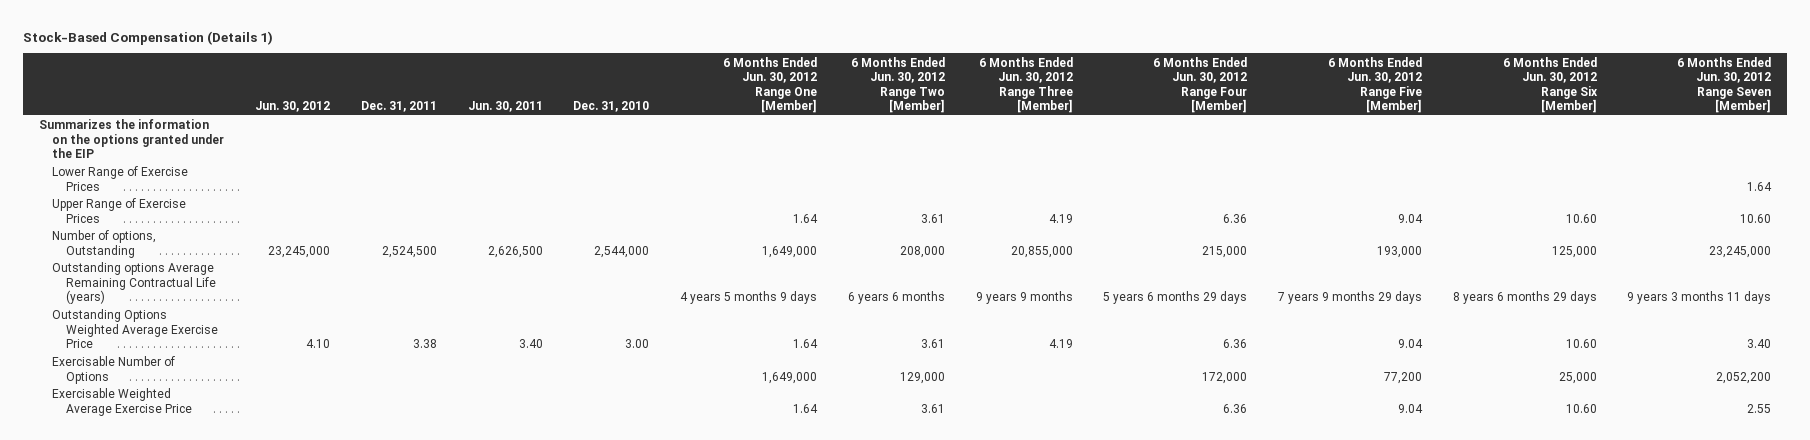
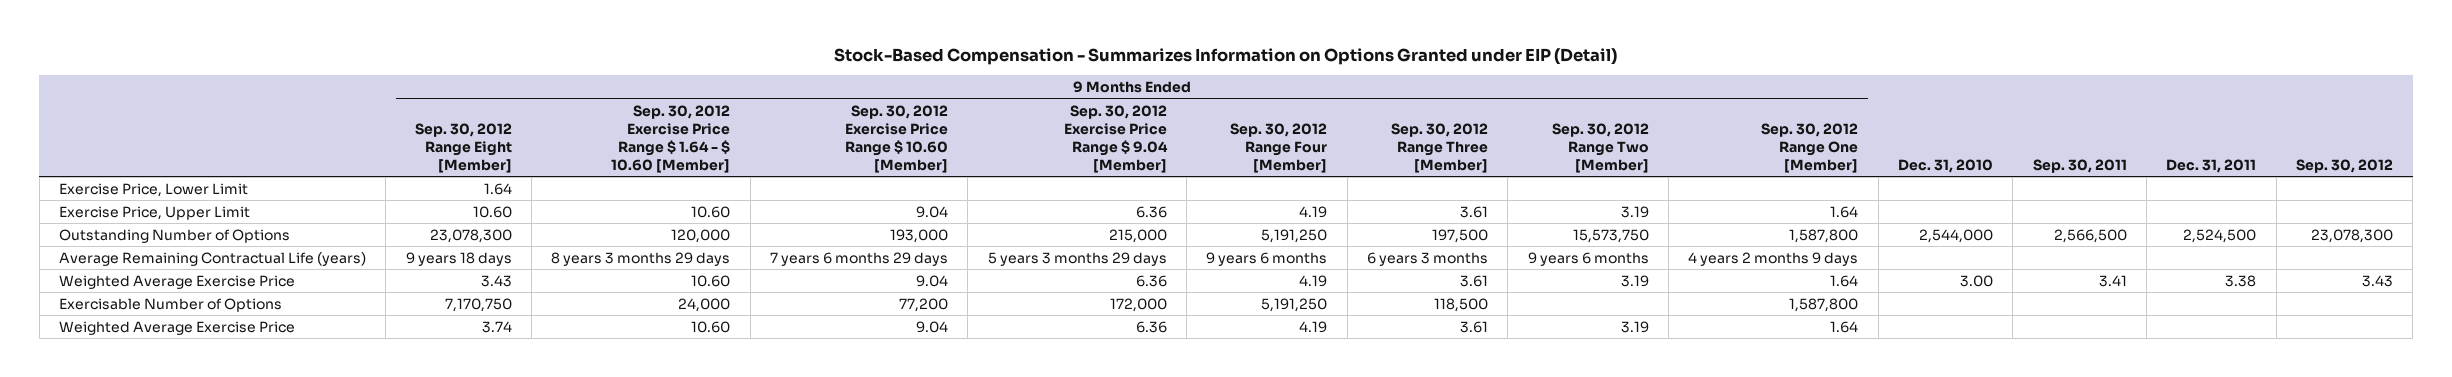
- Stock-Based Compensation (Details 1)
+ Stock-Based Compensation - Summarizes Information on Options Granted under EIP (Detail)
- | Jun. 30, 2012 | Dec. 31, 2011 | Jun. 30, 2011 | Dec. 31, 2010 | 6 Months Ended Jun. 30, 2012 Range One [Member] | 6 Months Ended Jun. 30, 2012 Range Two [Member] | 6 Months Ended Jun. 30, 2012 Range Three [Member] | 6 Months Ended Jun. 30, 2012 Range Four [Member] | 6 Months Ended Jun. 30, 2012 Range Five [Member] | 6 Months Ended Jun. 30, 2012 Range Six [Member] | 6 Months Ended Jun. 30, 2012 Range Seven [Member]
+ | 9 Months Ended Sep. 30, 2012 Range Eight [Member] | 9 Months Ended Sep. 30, 2012 Exercise Price Range $ 1.64 - $ 10.60 [Member] | 9 Months Ended Sep. 30, 2012 Exercise Price Range $ 10.60 [Member] | 9 Months Ended Sep. 30, 2012 Exercise Price Range $ 9.04 [Member] | 9 Months Ended Sep. 30, 2012 Range Four [Member] | 9 Months Ended Sep. 30, 2012 Range Three [Member] | 9 Months Ended Sep. 30, 2012 Range Two [Member] | 9 Months Ended Sep. 30, 2012 Range One [Member] | Dec. 31, 2010 | Sep. 30, 2011 | Dec. 31, 2011 | Sep. 30, 2012
- Summarizes the information on the options granted under the EIP
- Lower Range of Exercise Prices | | | | | | | | | | | 1.64
- Upper Range of Exercise Prices | | | | | 1.64 | 3.61 | 4.19 | 6.36 | 9.04 | 10.60 | 10.60
- Number of options, Outstanding | 23,245,000 | 2,524,500 | 2,626,500 | 2,544,000 | 1,649,000 | 208,000 | 20,855,000 | 215,000 | 193,000 | 125,000 | 23,245,000
- Outstanding options Average Remaining Contractual Life (years) | | | | | 4 years 5 months 9 days | 6 years 6 months | 9 years 9 months | 5 years 6 months 29 days | 7 years 9 months 29 days | 8 years 6 months 29 days | 9 years 3 months 11 days
- Outstanding Options Weighted Average Exercise Price | 4.10 | 3.38 | 3.40 | 3.00 | 1.64 | 3.61 | 4.19 | 6.36 | 9.04 | 10.60 | 3.40
+ Exercise Price, Lower Limit | 1.64 | | | | | | | | | | |
+ Exercise Price, Upper Limit | 10.60 | 10.60 | 9.04 | 6.36 | 4.19 | 3.61 | 3.19 | 1.64 | | | |
+ Outstanding Number of Options | 23,078,300 | 120,000 | 193,000 | 215,000 | 5,191,250 | 197,500 | 15,573,750 | 1,587,800 | 2,544,000 | 2,566,500 | 2,524,500 | 23,078,300
+ Average Remaining Contractual Life (years) | 9 years 18 days | 8 years 3 months 29 days | 7 years 6 months 29 days | 5 years 3 months 29 days | 9 years 6 months | 6 years 3 months | 9 years 6 months | 4 years 2 months 9 days | | | |
+ Weighted Average Exercise Price | 3.43 | 10.60 | 9.04 | 6.36 | 4.19 | 3.61 | 3.19 | 1.64 | 3.00 | 3.41 | 3.38 | 3.43
- Exercisable Weighted Average Exercise Price | | | | | 1.64 | 3.61 | | 6.36 | 9.04 | 10.60 | 2.55
+ Weighted Average Exercise Price | 3.74 | 10.60 | 9.04 | 6.36 | 4.19 | 3.61 | 3.19 | 1.64 | | | |

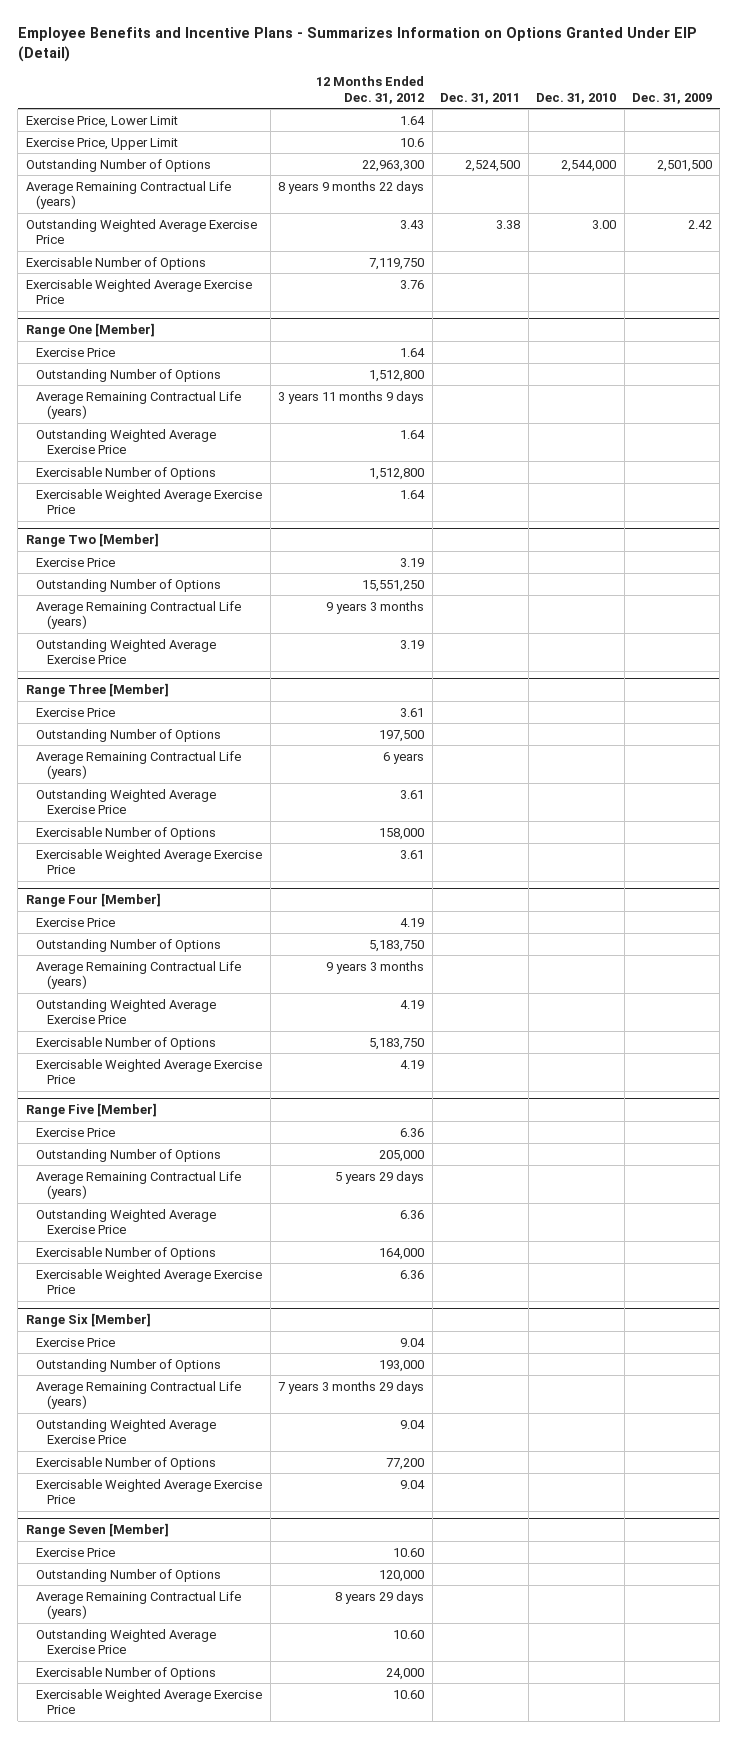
- Stock-Based Compensation - Summarizes Information on Options Granted under EIP (Detail)
+ Employee Benefits and Incentive Plans - Summarizes Information on Options Granted Under EIP (Detail)
- | 9 Months Ended Sep. 30, 2012 Range Eight [Member] | 9 Months Ended Sep. 30, 2012 Exercise Price Range $ 1.64 - $ 10.60 [Member] | 9 Months Ended Sep. 30, 2012 Exercise Price Range $ 10.60 [Member] | 9 Months Ended Sep. 30, 2012 Exercise Price Range $ 9.04 [Member] | 9 Months Ended Sep. 30, 2012 Range Four [Member] | 9 Months Ended Sep. 30, 2012 Range Three [Member] | 9 Months Ended Sep. 30, 2012 Range Two [Member] | 9 Months Ended Sep. 30, 2012 Range One [Member] | Dec. 31, 2010 | Sep. 30, 2011 | Dec. 31, 2011 | Sep. 30, 2012
+ | 12 Months Ended Dec. 31, 2012 | Dec. 31, 2011 | Dec. 31, 2010 | Dec. 31, 2009
- Weighted Average Exercise Price | 3.43 | 10.60 | 9.04 | 6.36 | 4.19 | 3.61 | 3.19 | 1.64 | 3.00 | 3.41 | 3.38 | 3.43
+ Outstanding Weighted Average Exercise Price | 3.43 | 3.38 | 3.00 | 2.42
- Weighted Average Exercise Price | 3.74 | 10.60 | 9.04 | 6.36 | 4.19 | 3.61 | 3.19 | 1.64 | | | |
+ Exercisable Weighted Average Exercise Price | 3.76 | | |
+ Range One [Member]
+ Exercise Price | 1.64 | | |
+ Outstanding Number of Options | 1,512,800 | | |
+ Average Remaining Contractual Life (years) | 3 years 11 months 9 days | | |
+ Outstanding Weighted Average Exercise Price | 1.64 | | |
+ Exercisable Number of Options | 1,512,800 | | |
+ Exercisable Weighted Average Exercise Price | 1.64 | | |
+ Range Two [Member]
+ Exercise Price | 3.19 | | |
+ Outstanding Number of Options | 15,551,250 | | |
+ Average Remaining Contractual Life (years) | 9 years 3 months | | |
+ Outstanding Weighted Average Exercise Price | 3.19 | | |
+ Range Three [Member]
+ Exercise Price | 3.61 | | |
+ Outstanding Number of Options | 197,500 | | |
+ Average Remaining Contractual Life (years) | 6 years | | |
+ Outstanding Weighted Average Exercise Price | 3.61 | | |
+ Exercisable Number of Options | 158,000 | | |
+ Exercisable Weighted Average Exercise Price | 3.61 | | |
+ Range Four [Member]
+ Exercise Price | 4.19 | | |
+ Outstanding Number of Options | 5,183,750 | | |
+ Average Remaining Contractual Life (years) | 9 years 3 months | | |
+ Outstanding Weighted Average Exercise Price | 4.19 | | |
+ Exercisable Number of Options | 5,183,750 | | |
+ Exercisable Weighted Average Exercise Price | 4.19 | | |
+ Range Five [Member]
+ Exercise Price | 6.36 | | |
+ Outstanding Number of Options | 205,000 | | |
+ Average Remaining Contractual Life (years) | 5 years 29 days | | |
+ Outstanding Weighted Average Exercise Price | 6.36 | | |
+ Exercisable Number of Options | 164,000 | | |
+ Exercisable Weighted Average Exercise Price | 6.36 | | |
+ Range Six [Member]
+ Exercise Price | 9.04 | | |
+ Outstanding Number of Options | 193,000 | | |
+ Average Remaining Contractual Life (years) | 7 years 3 months 29 days | | |
+ Outstanding Weighted Average Exercise Price | 9.04 | | |
+ Exercisable Number of Options | 77,200 | | |
+ Exercisable Weighted Average Exercise Price | 9.04 | | |
+ Range Seven [Member]
+ Exercise Price | 10.60 | | |
+ Outstanding Number of Options | 120,000 | | |
+ Average Remaining Contractual Life (years) | 8 years 29 days | | |
+ Outstanding Weighted Average Exercise Price | 10.60 | | |
+ Exercisable Number of Options | 24,000 | | |
+ Exercisable Weighted Average Exercise Price | 10.60 | | |

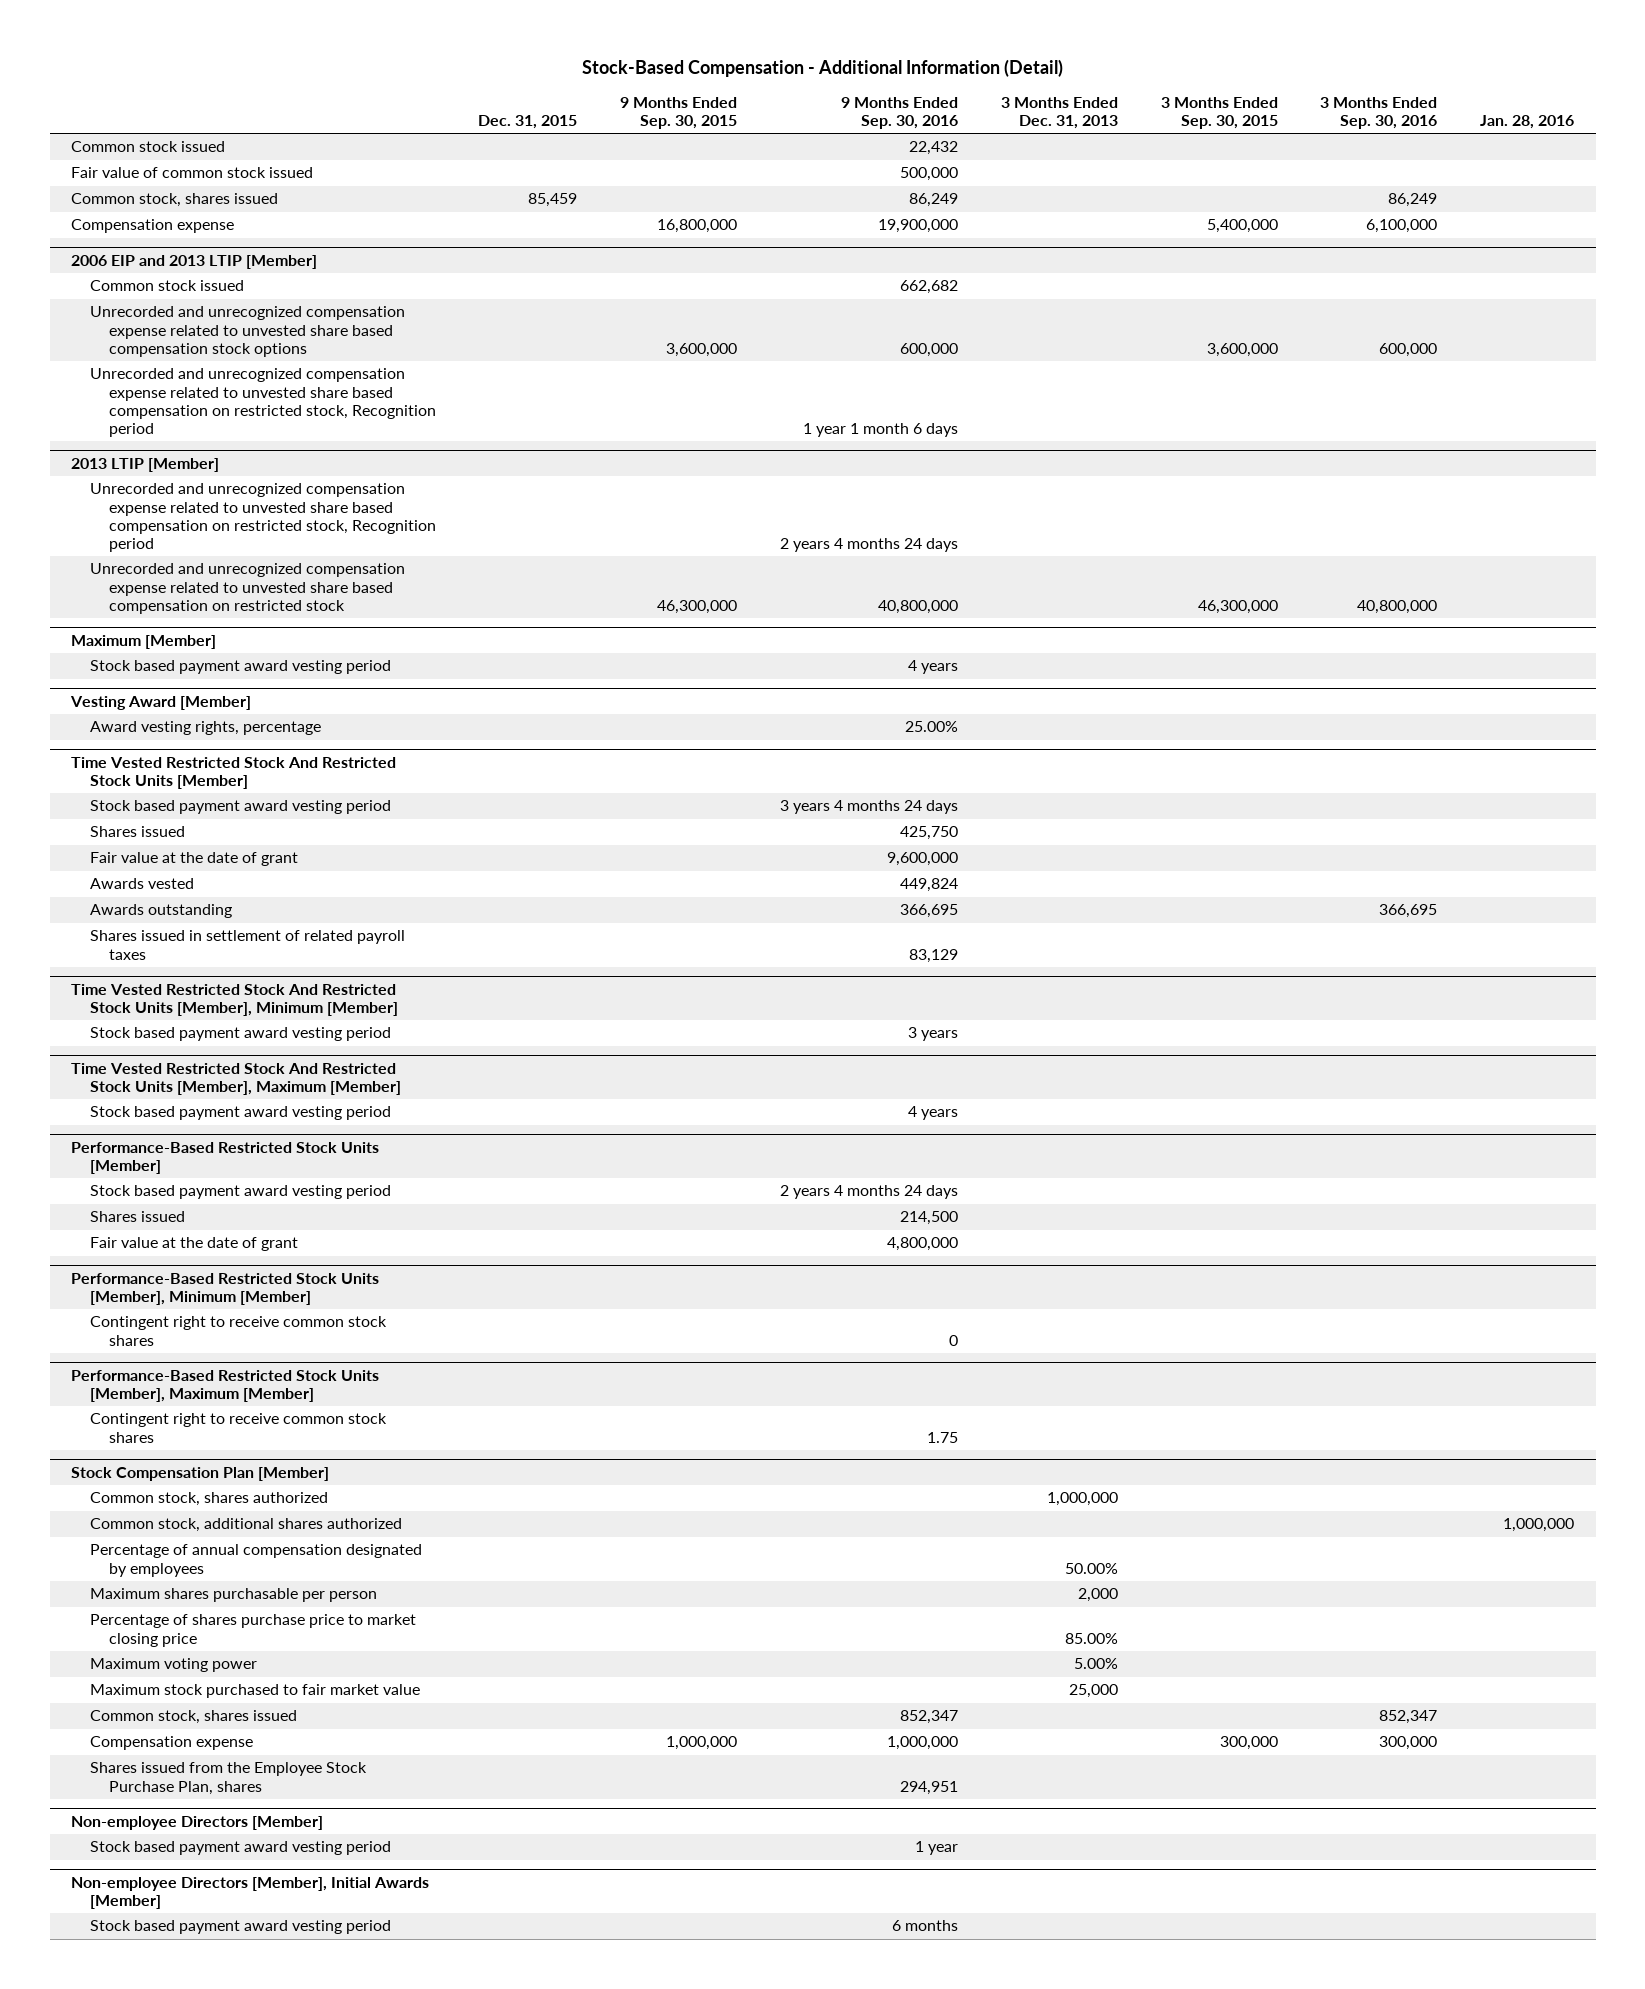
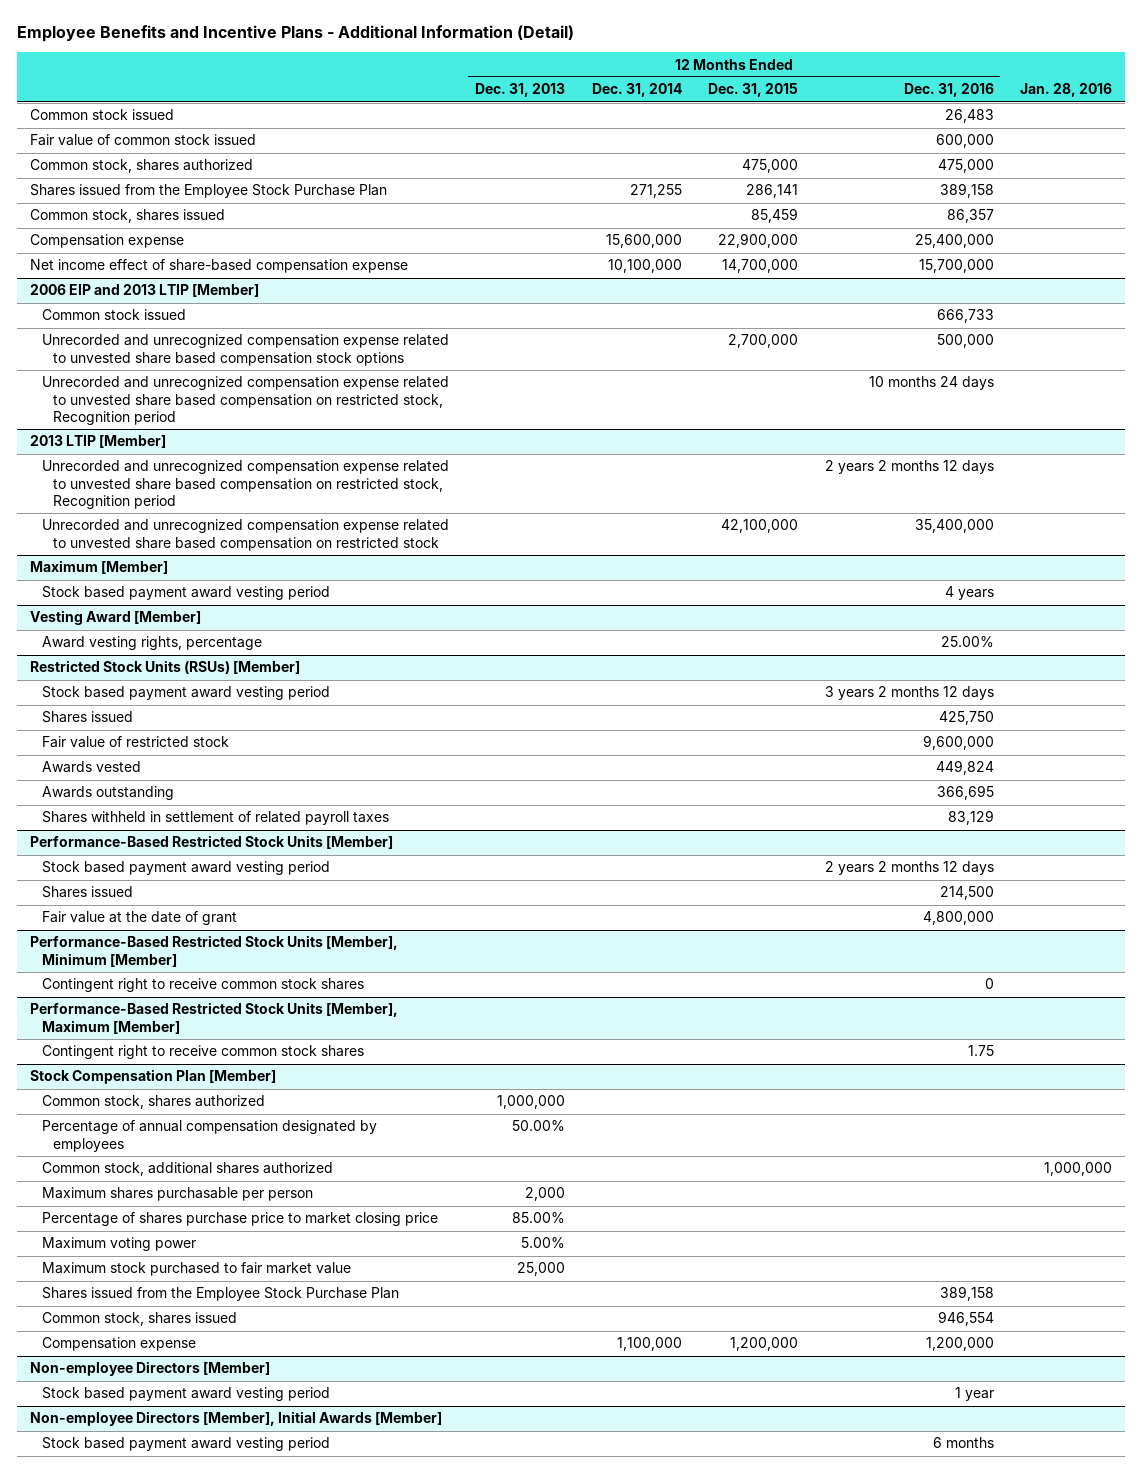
- Stock-Based Compensation - Additional Information (Detail)
+ Employee Benefits and Incentive Plans - Additional Information (Detail)
- | Dec. 31, 2015 | 9 Months Ended Sep. 30, 2015 | 9 Months Ended Sep. 30, 2016 | 3 Months Ended Dec. 31, 2013 | 3 Months Ended Sep. 30, 2015 | 3 Months Ended Sep. 30, 2016 | Jan. 28, 2016
+ | 12 Months Ended Dec. 31, 2013 | 12 Months Ended Dec. 31, 2014 | 12 Months Ended Dec. 31, 2015 | 12 Months Ended Dec. 31, 2016 | Jan. 28, 2016
+ Common stock, shares authorized | | | 475,000 | 475,000 |
+ Shares issued from the Employee Stock Purchase Plan | | 271,255 | 286,141 | 389,158 |
+ Net income effect of share-based compensation expense | | 10,100,000 | 14,700,000 | 15,700,000 |
- Time Vested Restricted Stock And Restricted Stock Units [Member]
- Stock based payment award vesting period | | | 3 years 4 months 24 days | | | |
- Shares issued | | | 425,750 | | | |
- Fair value at the date of grant | | | 9,600,000 | | | |
- Awards vested | | | 449,824 | | | |
- Awards outstanding | | | 366,695 | | | 366,695 |
- Shares issued in settlement of related payroll taxes | | | 83,129 | | | |
- Time Vested Restricted Stock And Restricted Stock Units [Member], Minimum [Member]
- Stock based payment award vesting period | | | 3 years | | | |
- Time Vested Restricted Stock And Restricted Stock Units [Member], Maximum [Member]
- Stock based payment award vesting period | | | 4 years | | | |
+ Restricted Stock Units (RSUs) [Member]
+ Stock based payment award vesting period | | | | 3 years 2 months 12 days |
+ Shares issued | | | | 425,750 |
+ Fair value of restricted stock | | | | 9,600,000 |
+ Awards vested | | | | 449,824 |
+ Awards outstanding | | | | 366,695 |
+ Shares withheld in settlement of related payroll taxes | | | | 83,129 |
@ Stock Compensation Plan [Member]
moved down: Common stock, additional shares authorized | | | | | 1,000,000
+ Shares issued from the Employee Stock Purchase Plan | | | | 389,158 |
- Shares issued from the Employee Stock Purchase Plan, shares | | | 294,951 | | | |

